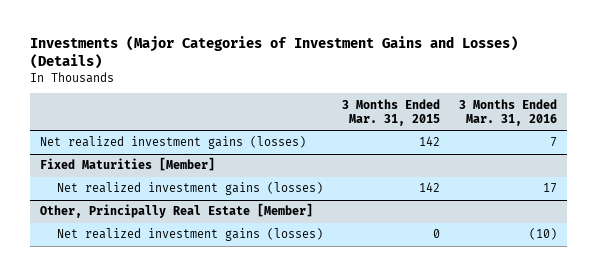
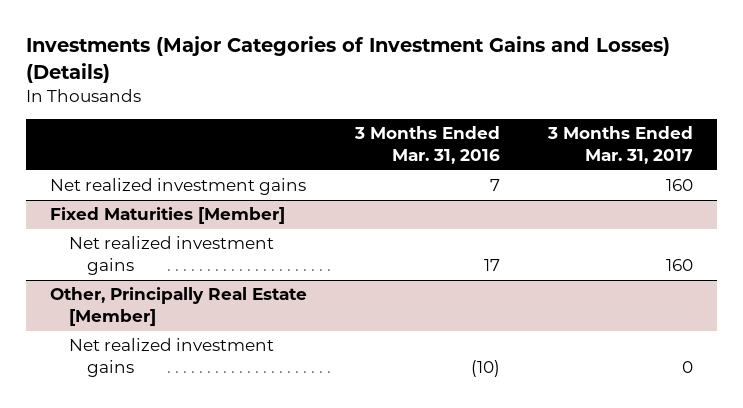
- | 3 Months Ended Mar. 31, 2015 | 3 Months Ended Mar. 31, 2016
+ | 3 Months Ended Mar. 31, 2016 | 3 Months Ended Mar. 31, 2017
- Net realized investment gains (losses) | 142 | 7
+ Net realized investment gains | 7 | 160
@ Fixed Maturities [Member]
- Net realized investment gains (losses) | 142 | 17
+ Net realized investment gains | 17 | 160
@ Other, Principally Real Estate [Member]
- Net realized investment gains (losses) | 0 | (10)
+ Net realized investment gains | (10) | 0

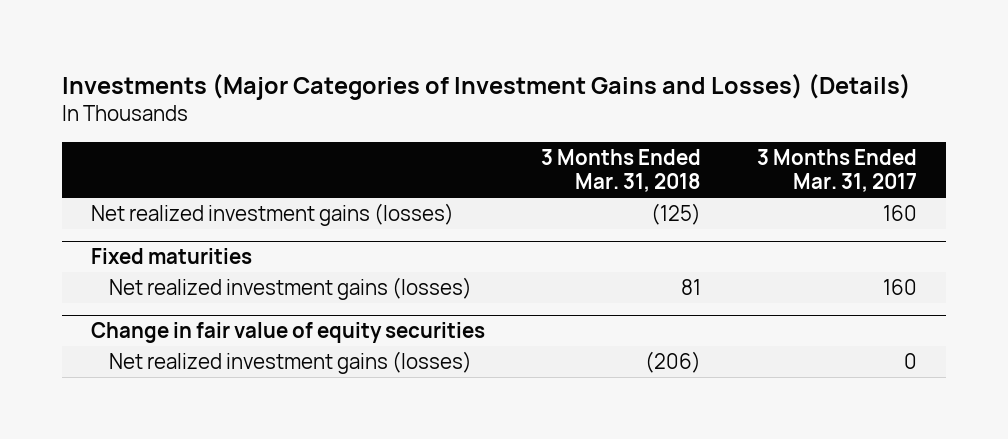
- | 3 Months Ended Mar. 31, 2016 | 3 Months Ended Mar. 31, 2017
+ | 3 Months Ended Mar. 31, 2018 | 3 Months Ended Mar. 31, 2017
- Net realized investment gains | 7 | 160
- Fixed Maturities [Member]
- Net realized investment gains | 17 | 160
- Other, Principally Real Estate [Member]
- Net realized investment gains | (10) | 0
+ Net realized investment gains (losses) | (125) | 160
+ Fixed maturities
+ Net realized investment gains (losses) | 81 | 160
+ Change in fair value of equity securities
+ Net realized investment gains (losses) | (206) | 0

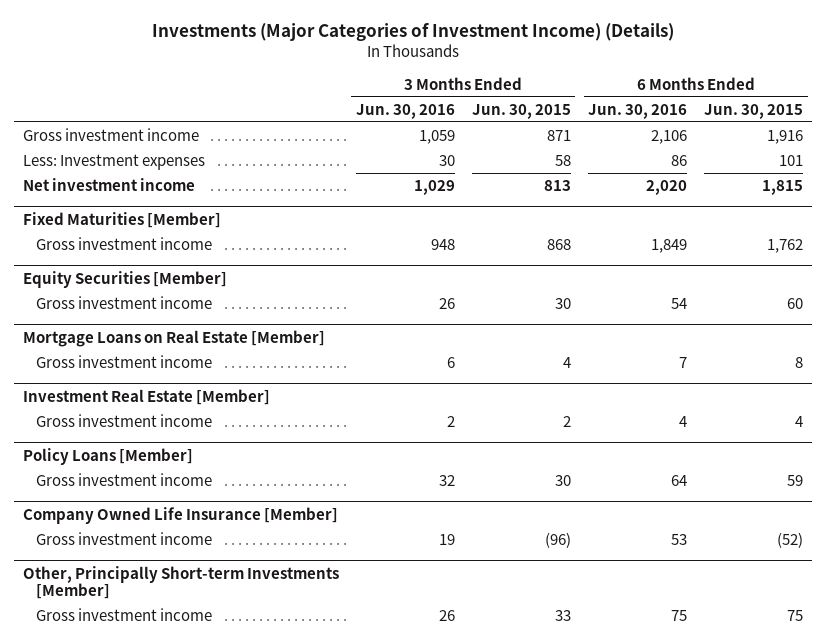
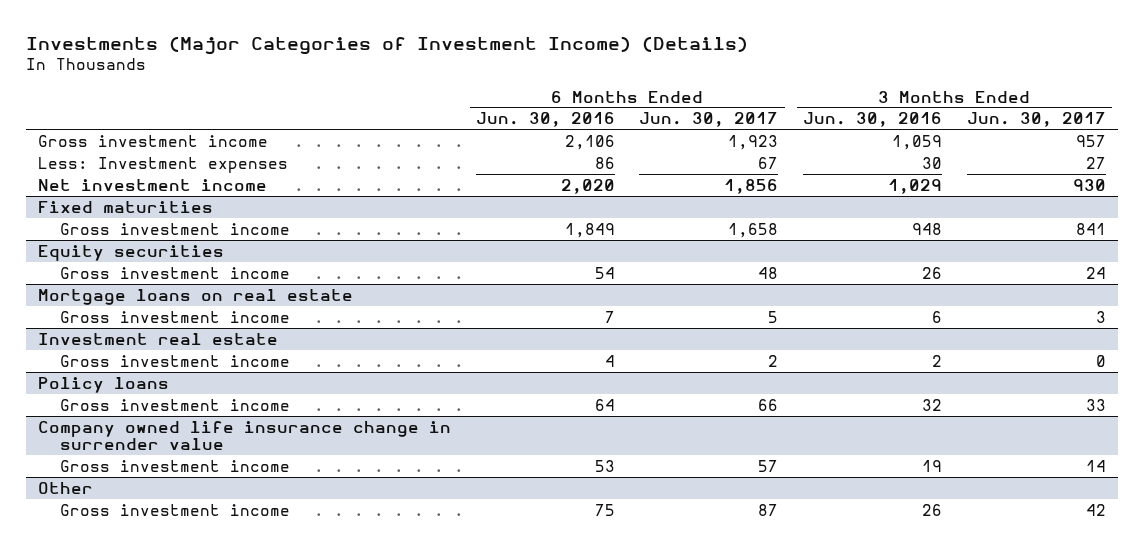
- | 3 Months Ended Jun. 30, 2016 | 3 Months Ended Jun. 30, 2015 | 6 Months Ended Jun. 30, 2016 | 6 Months Ended Jun. 30, 2015
+ | 6 Months Ended Jun. 30, 2016 | 6 Months Ended Jun. 30, 2017 | 3 Months Ended Jun. 30, 2016 | 3 Months Ended Jun. 30, 2017
- Fixed Maturities [Member]
+ Fixed maturities
- Equity Securities [Member]
+ Equity securities
- Mortgage Loans on Real Estate [Member]
+ Mortgage loans on real estate
- Investment Real Estate [Member]
+ Investment real estate
- Policy Loans [Member]
+ Policy loans
- Company Owned Life Insurance [Member]
+ Company owned life insurance change in surrender value
- Other, Principally Short-term Investments [Member]
+ Other

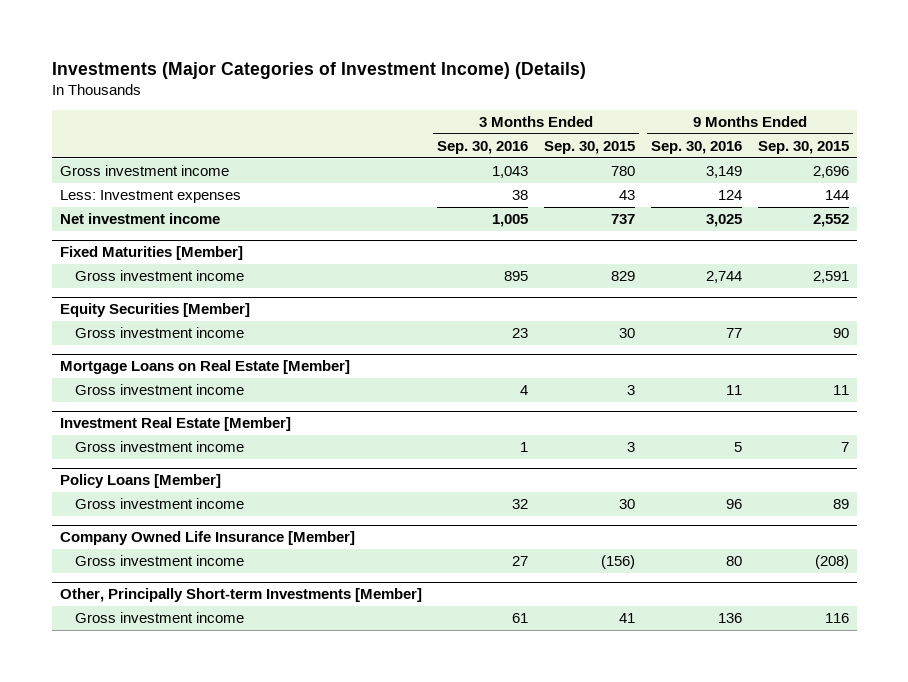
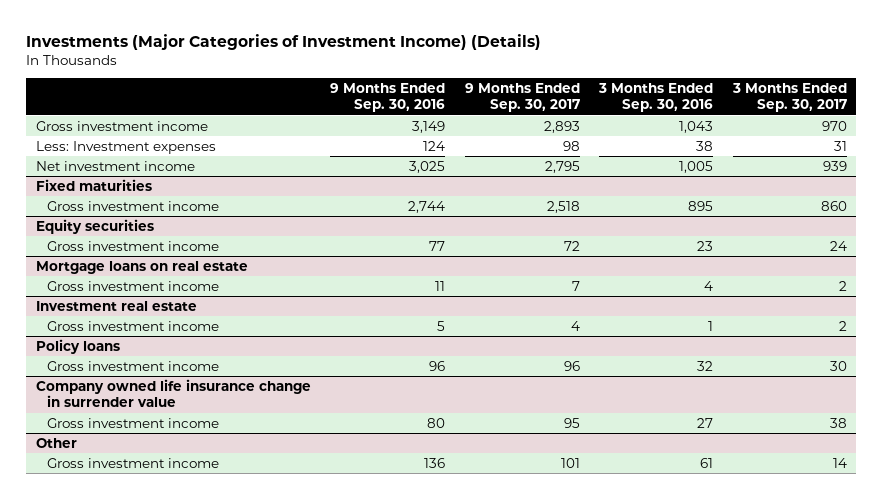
- | 3 Months Ended Sep. 30, 2016 | 3 Months Ended Sep. 30, 2015 | 9 Months Ended Sep. 30, 2016 | 9 Months Ended Sep. 30, 2015
+ | 9 Months Ended Sep. 30, 2016 | 9 Months Ended Sep. 30, 2017 | 3 Months Ended Sep. 30, 2016 | 3 Months Ended Sep. 30, 2017
- Fixed Maturities [Member]
+ Fixed maturities
- Equity Securities [Member]
+ Equity securities
- Mortgage Loans on Real Estate [Member]
+ Mortgage loans on real estate
- Investment Real Estate [Member]
+ Investment real estate
- Policy Loans [Member]
+ Policy loans
- Company Owned Life Insurance [Member]
+ Company owned life insurance change in surrender value
- Other, Principally Short-term Investments [Member]
+ Other

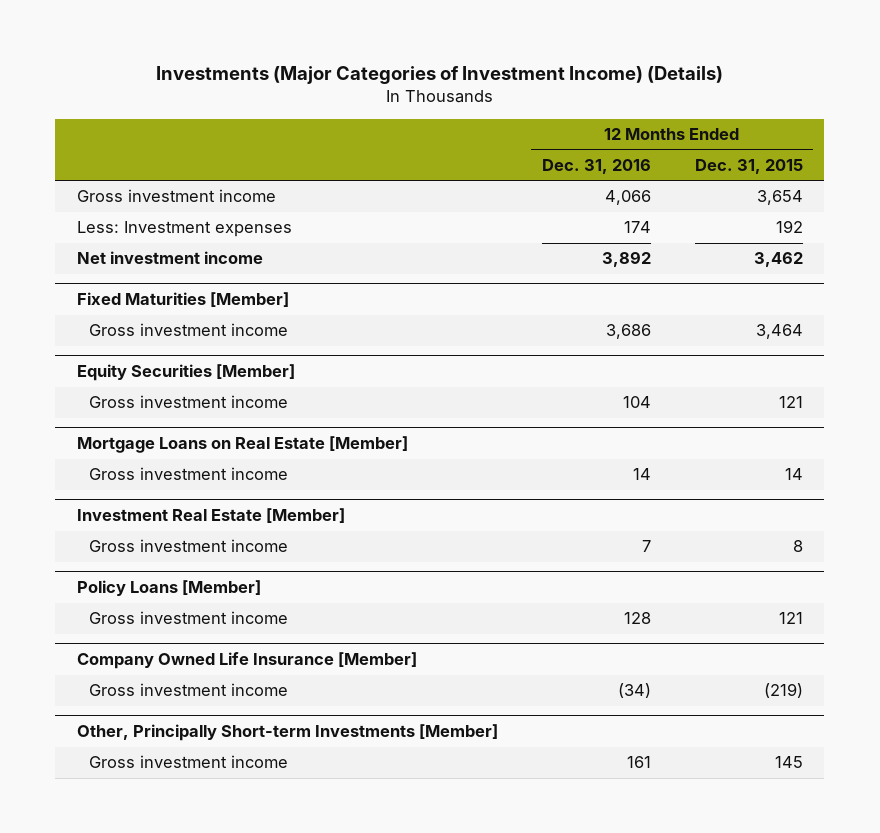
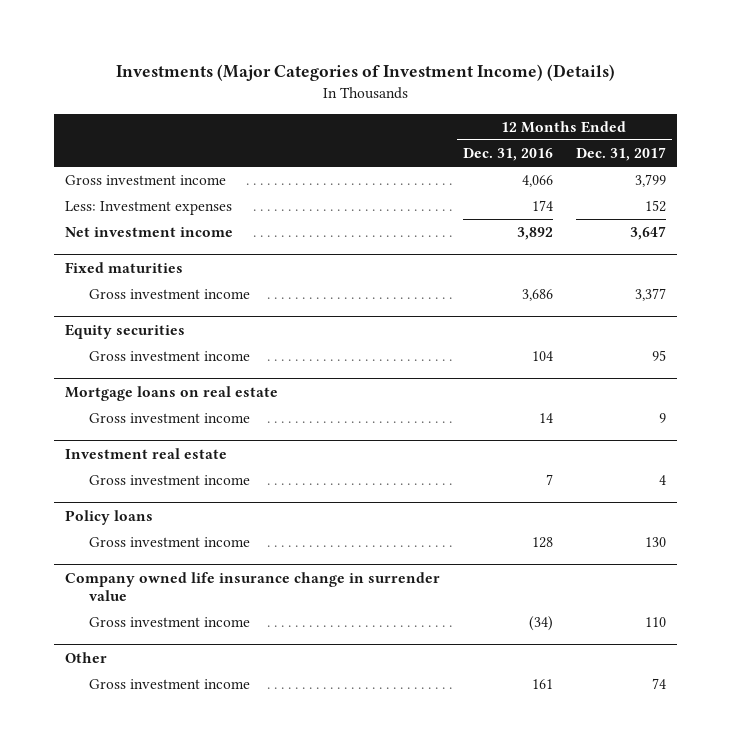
- | 12 Months Ended Dec. 31, 2016 | 12 Months Ended Dec. 31, 2015
+ | 12 Months Ended Dec. 31, 2016 | 12 Months Ended Dec. 31, 2017
- Fixed Maturities [Member]
+ Fixed maturities
- Equity Securities [Member]
+ Equity securities
- Mortgage Loans on Real Estate [Member]
+ Mortgage loans on real estate
- Investment Real Estate [Member]
+ Investment real estate
- Policy Loans [Member]
+ Policy loans
- Company Owned Life Insurance [Member]
+ Company owned life insurance change in surrender value
- Other, Principally Short-term Investments [Member]
+ Other

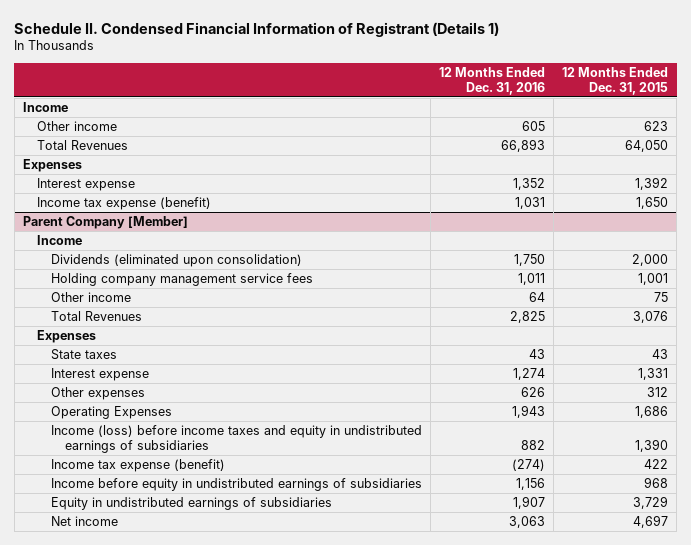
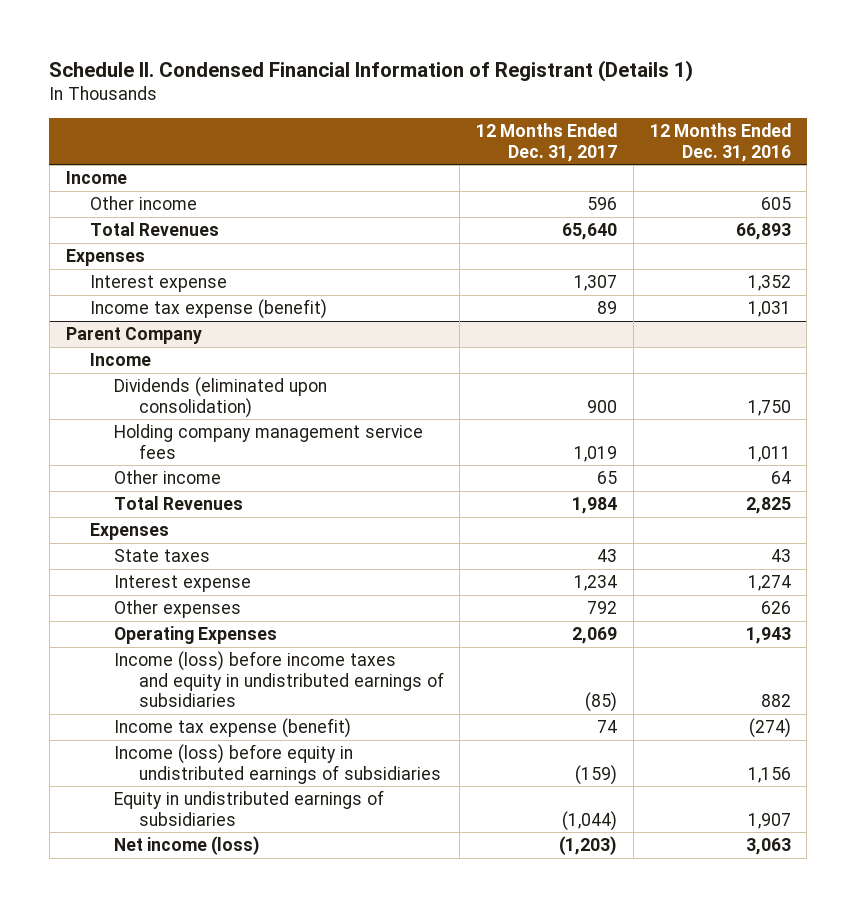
- | 12 Months Ended Dec. 31, 2016 | 12 Months Ended Dec. 31, 2015
+ | 12 Months Ended Dec. 31, 2017 | 12 Months Ended Dec. 31, 2016
- Parent Company [Member]
+ Parent Company
- Income before equity in undistributed earnings of subsidiaries | 1,156 | 968
+ Income (loss) before equity in undistributed earnings of subsidiaries | (159) | 1,156
- Net income | 3,063 | 4,697
+ Net income (loss) | (1,203) | 3,063

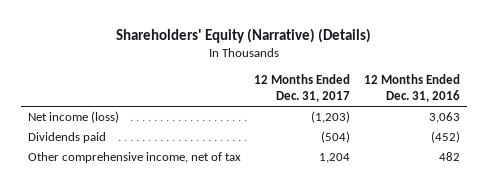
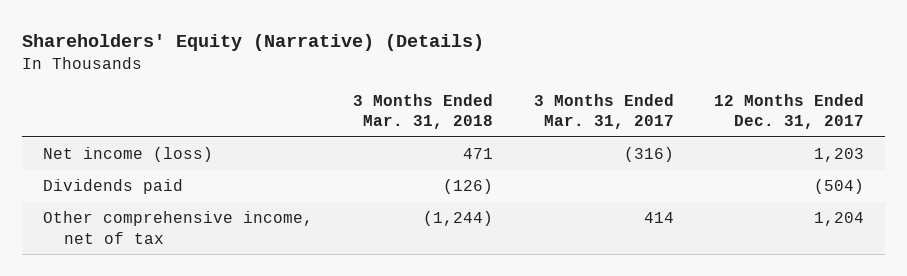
- | 12 Months Ended Dec. 31, 2017 | 12 Months Ended Dec. 31, 2016
+ | 3 Months Ended Mar. 31, 2018 | 3 Months Ended Mar. 31, 2017 | 12 Months Ended Dec. 31, 2017
- Net income (loss) | (1,203) | 3,063
+ Net income (loss) | 471 | (316) | 1,203

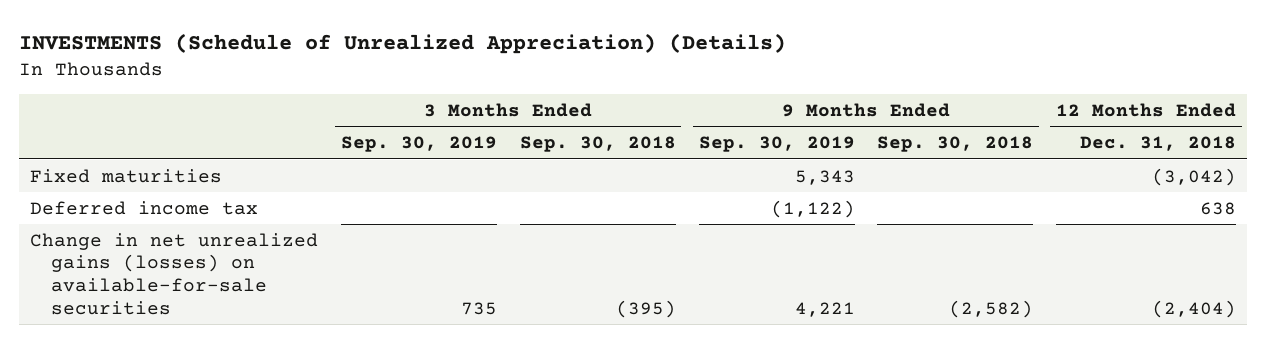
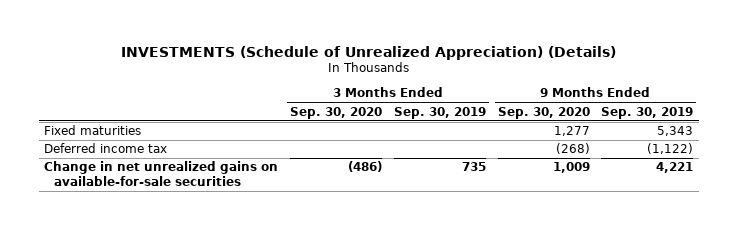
- | 3 Months Ended Sep. 30, 2019 | 3 Months Ended Sep. 30, 2018 | 9 Months Ended Sep. 30, 2019 | 9 Months Ended Sep. 30, 2018 | 12 Months Ended Dec. 31, 2018
+ | 3 Months Ended Sep. 30, 2020 | 3 Months Ended Sep. 30, 2019 | 9 Months Ended Sep. 30, 2020 | 9 Months Ended Sep. 30, 2019
- Change in net unrealized gains (losses) on available-for-sale securities | 735 | (395) | 4,221 | (2,582) | (2,404)
+ Change in net unrealized gains on available-for-sale securities | (486) | 735 | 1,009 | 4,221

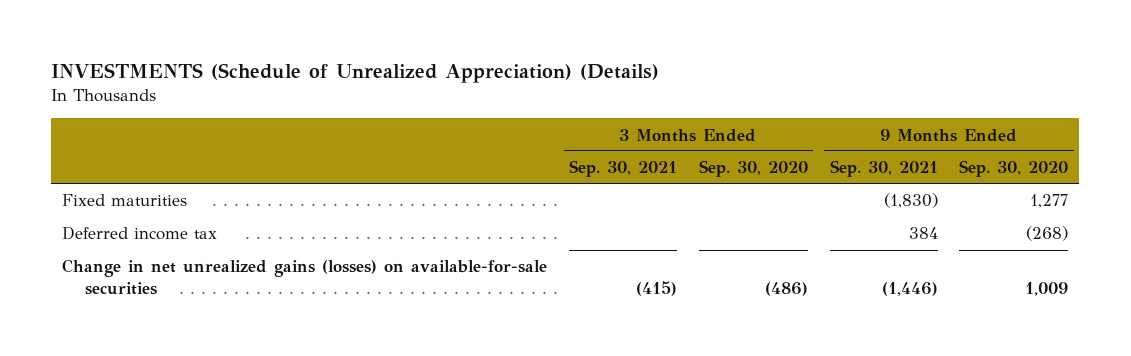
- | 3 Months Ended Sep. 30, 2020 | 3 Months Ended Sep. 30, 2019 | 9 Months Ended Sep. 30, 2020 | 9 Months Ended Sep. 30, 2019
+ | 3 Months Ended Sep. 30, 2021 | 3 Months Ended Sep. 30, 2020 | 9 Months Ended Sep. 30, 2021 | 9 Months Ended Sep. 30, 2020
- Change in net unrealized gains on available-for-sale securities | (486) | 735 | 1,009 | 4,221
+ Change in net unrealized gains (losses) on available-for-sale securities | (415) | (486) | (1,446) | 1,009

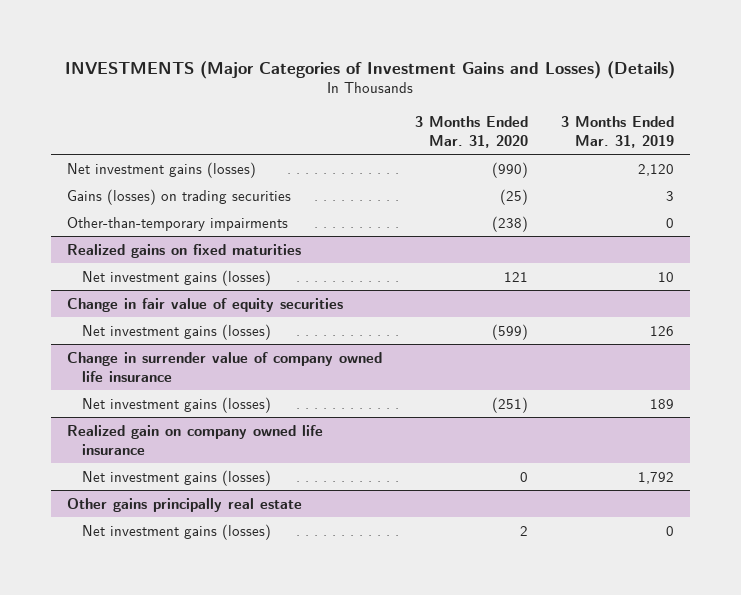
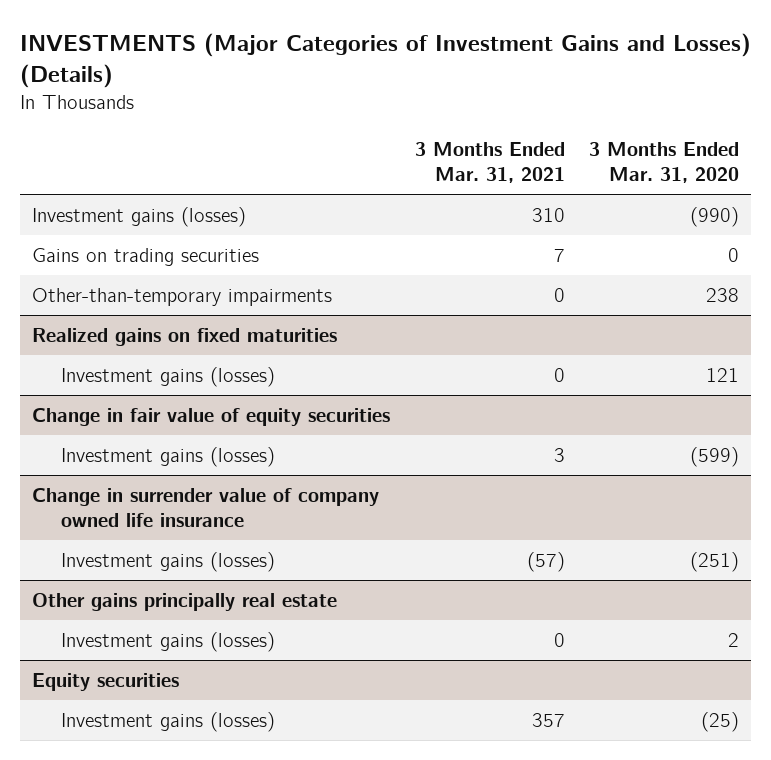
- | 3 Months Ended Mar. 31, 2020 | 3 Months Ended Mar. 31, 2019
+ | 3 Months Ended Mar. 31, 2021 | 3 Months Ended Mar. 31, 2020
- Net investment gains (losses) | (990) | 2,120
- Gains (losses) on trading securities | (25) | 3
- Other-than-temporary impairments | (238) | 0
+ Investment gains (losses) | 310 | (990)
+ Gains on trading securities | 7 | 0
+ Other-than-temporary impairments | 0 | 238
@ Realized gains on fixed maturities
- Net investment gains (losses) | 121 | 10
+ Investment gains (losses) | 0 | 121
@ Change in fair value of equity securities
- Net investment gains (losses) | (599) | 126
+ Investment gains (losses) | 3 | (599)
@ Change in surrender value of company owned life insurance
- Net investment gains (losses) | (251) | 189
- Realized gain on company owned life insurance
- Net investment gains (losses) | 0 | 1,792
@ Change in surrender value of company owned life insurance
+ Investment gains (losses) | (57) | (251)
@ Other gains principally real estate
- Net investment gains (losses) | 2 | 0
+ Investment gains (losses) | 0 | 2
+ Equity securities
+ Investment gains (losses) | 357 | (25)

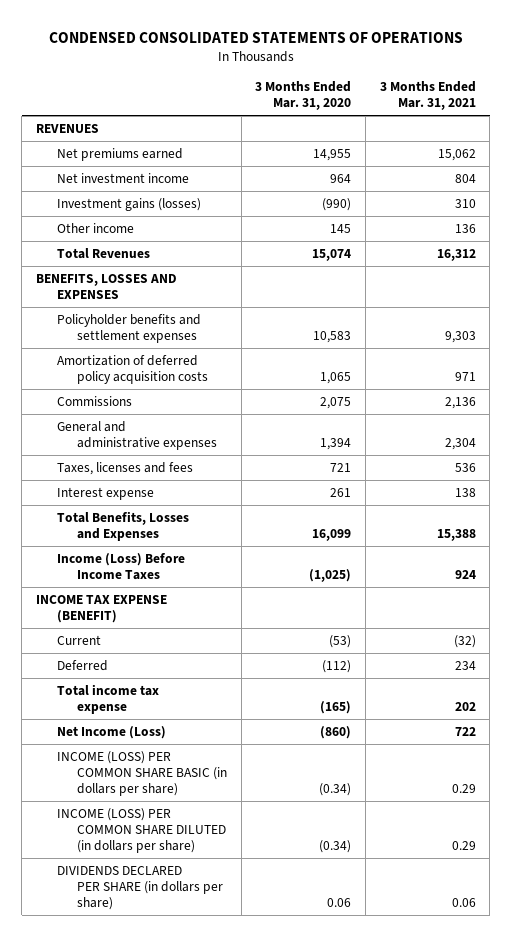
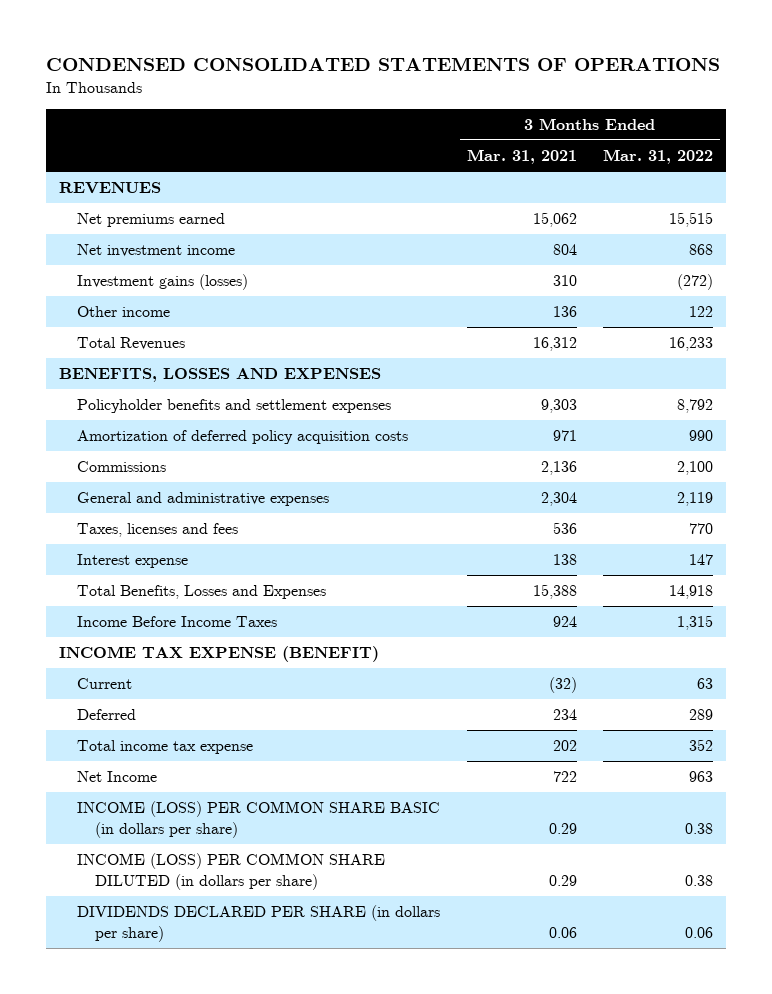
- | 3 Months Ended Mar. 31, 2020 | 3 Months Ended Mar. 31, 2021
+ | 3 Months Ended Mar. 31, 2021 | 3 Months Ended Mar. 31, 2022
- Income (Loss) Before Income Taxes | (1,025) | 924
+ Income Before Income Taxes | 924 | 1,315
- Net Income (Loss) | (860) | 722
+ Net Income | 722 | 963

